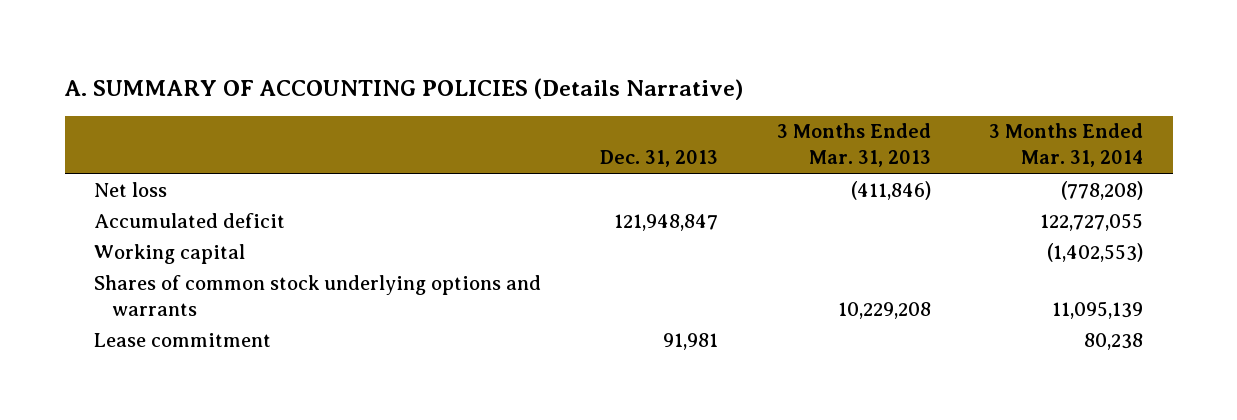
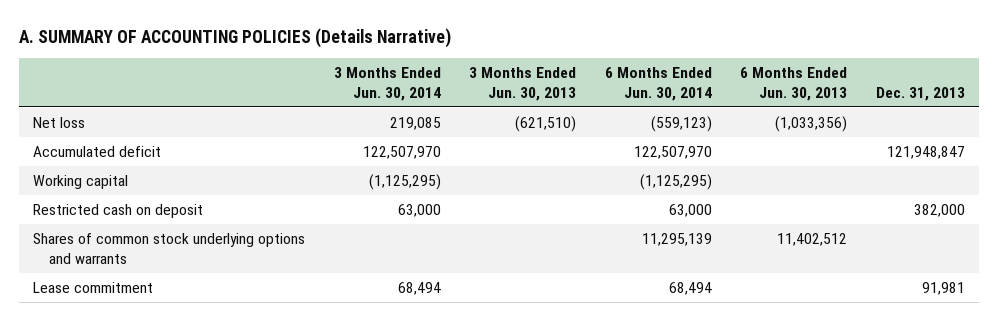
- | Dec. 31, 2013 | 3 Months Ended Mar. 31, 2013 | 3 Months Ended Mar. 31, 2014
+ | 3 Months Ended Jun. 30, 2014 | 3 Months Ended Jun. 30, 2013 | 6 Months Ended Jun. 30, 2014 | 6 Months Ended Jun. 30, 2013 | Dec. 31, 2013
+ Restricted cash on deposit | 63,000 | | 63,000 | | 382,000

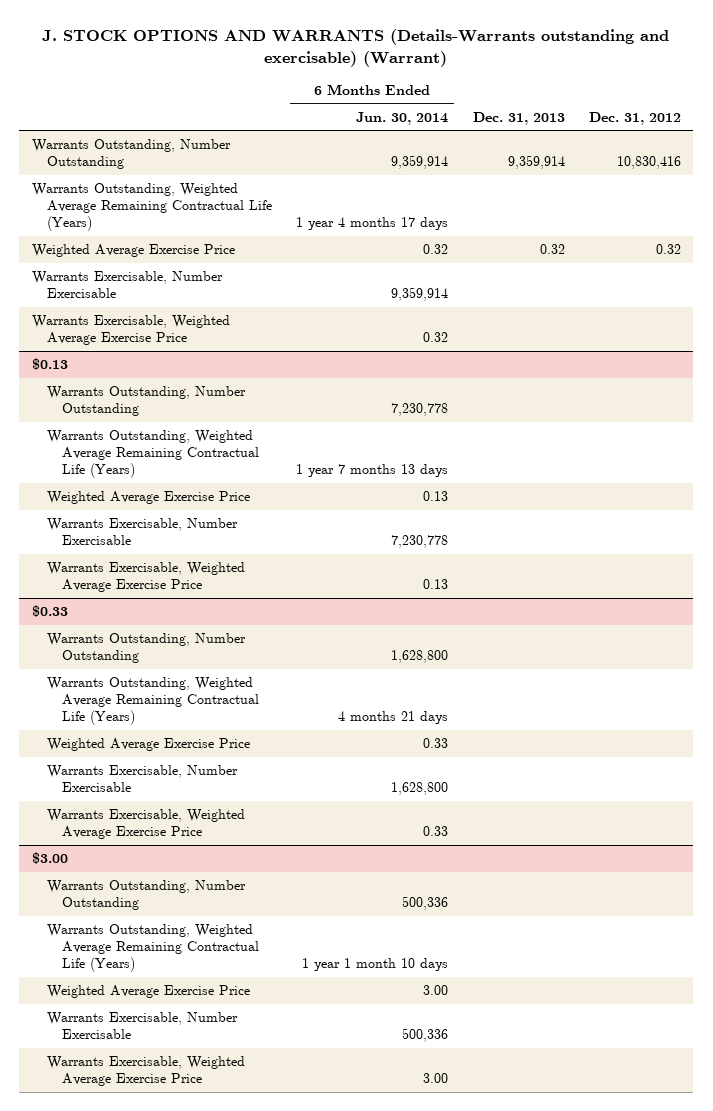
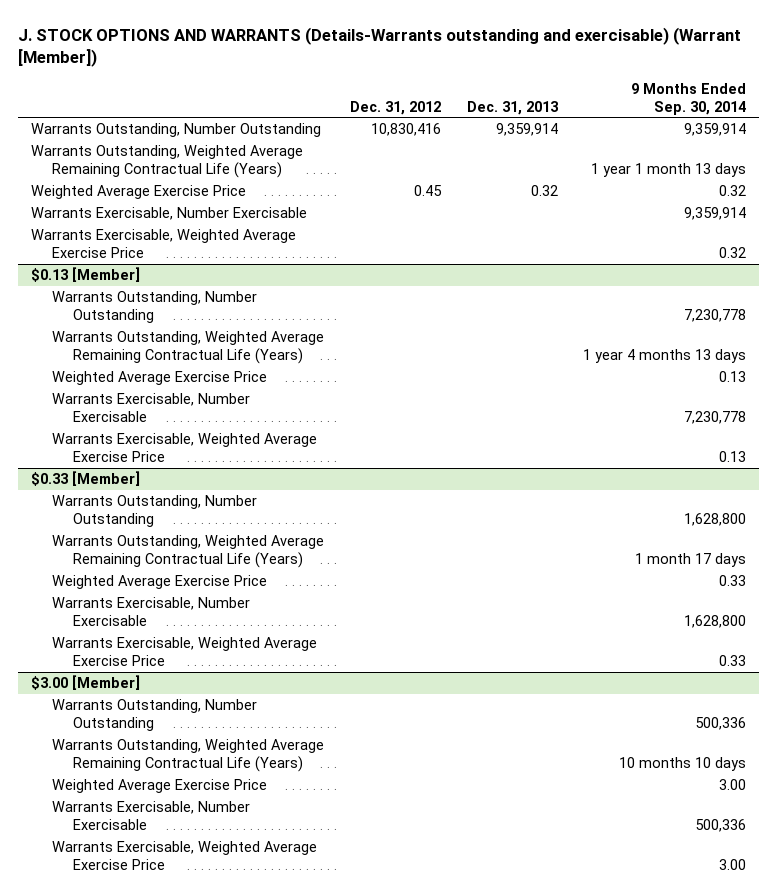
- J. STOCK OPTIONS AND WARRANTS (Details-Warrants outstanding and exercisable) (Warrant)
+ J. STOCK OPTIONS AND WARRANTS (Details-Warrants outstanding and exercisable) (Warrant [Member])
- | 6 Months Ended Jun. 30, 2014 | Dec. 31, 2013 | Dec. 31, 2012
+ | Dec. 31, 2012 | Dec. 31, 2013 | 9 Months Ended Sep. 30, 2014
- Weighted Average Exercise Price | 0.32 | 0.32 | 0.32
+ Weighted Average Exercise Price | 0.45 | 0.32 | 0.32
- $0.13
+ $0.13 [Member]
- $0.33
+ $0.33 [Member]
- $3.00
+ $3.00 [Member]

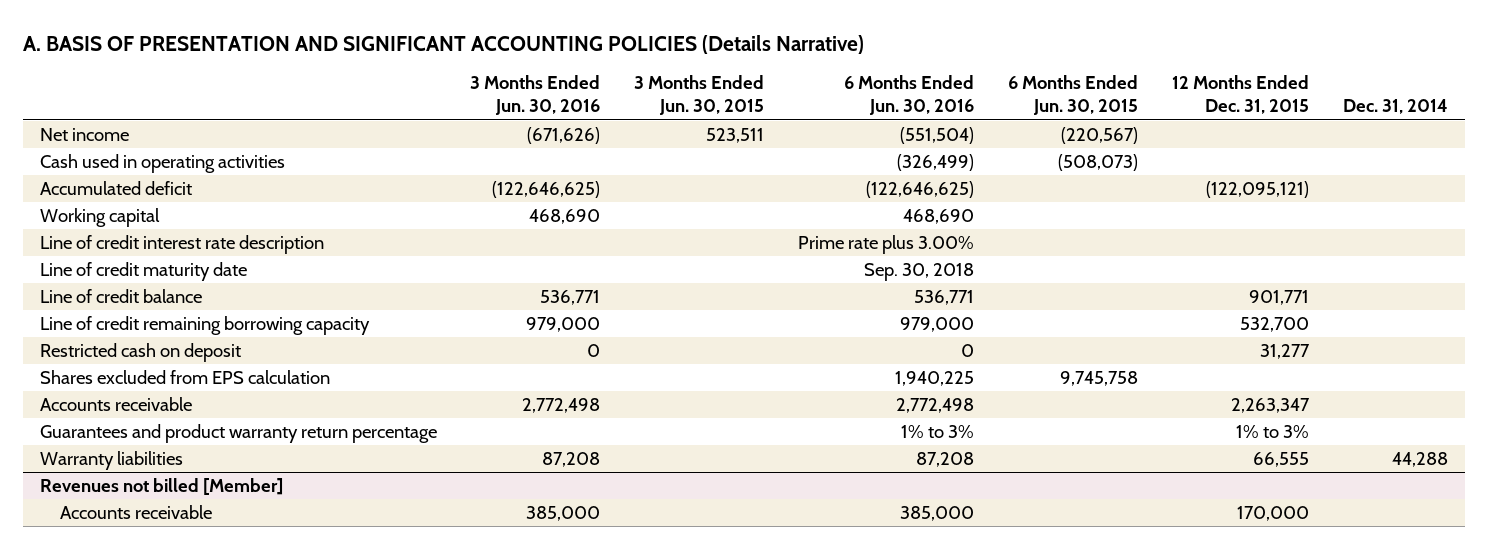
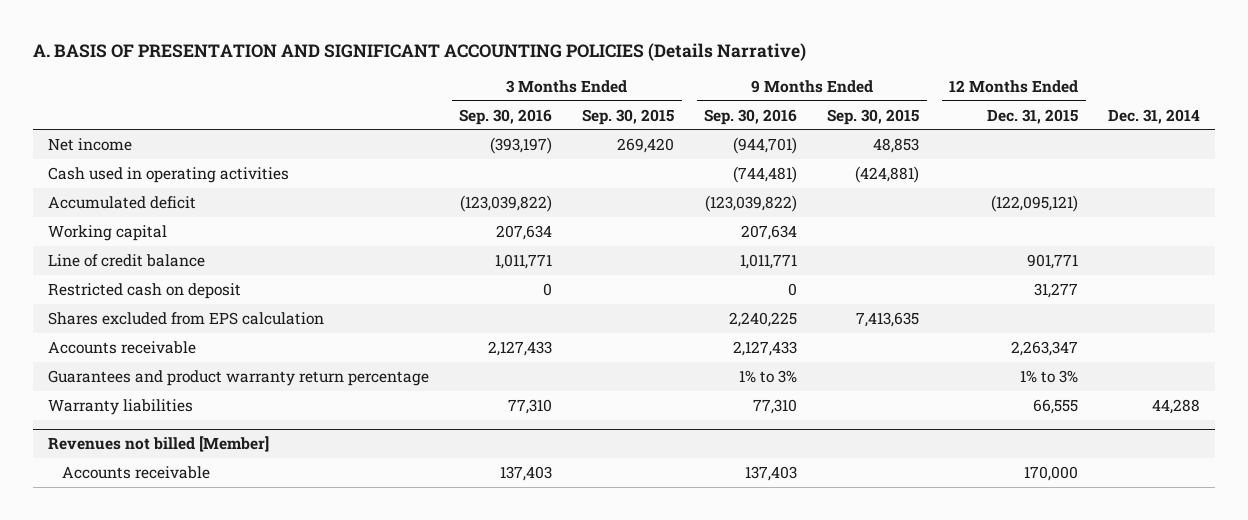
- | 3 Months Ended Jun. 30, 2016 | 3 Months Ended Jun. 30, 2015 | 6 Months Ended Jun. 30, 2016 | 6 Months Ended Jun. 30, 2015 | 12 Months Ended Dec. 31, 2015 | Dec. 31, 2014
+ | 3 Months Ended Sep. 30, 2016 | 3 Months Ended Sep. 30, 2015 | 9 Months Ended Sep. 30, 2016 | 9 Months Ended Sep. 30, 2015 | 12 Months Ended Dec. 31, 2015 | Dec. 31, 2014
- Line of credit interest rate description | | | Prime rate plus 3.00% | | |
- Line of credit maturity date | | | Sep. 30, 2018 | | |
- Line of credit remaining borrowing capacity | 979,000 | | 979,000 | | 532,700 |

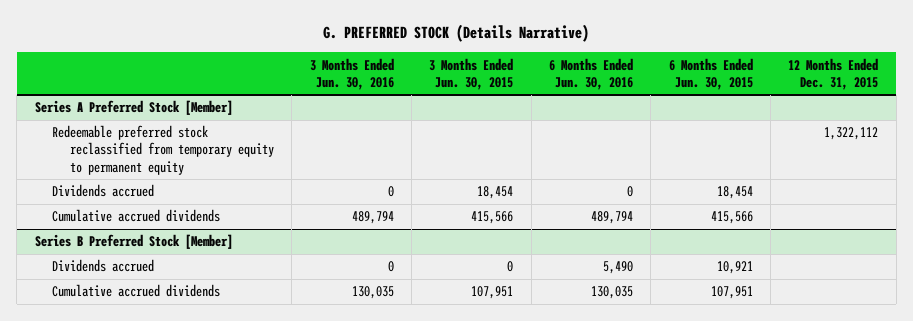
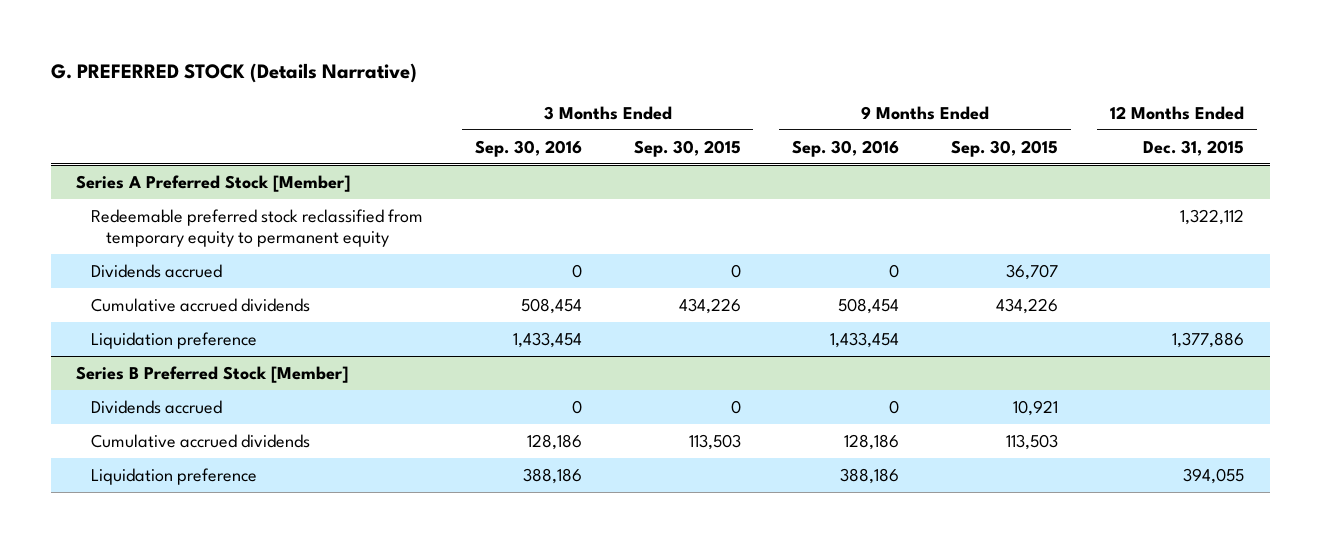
- | 3 Months Ended Jun. 30, 2016 | 3 Months Ended Jun. 30, 2015 | 6 Months Ended Jun. 30, 2016 | 6 Months Ended Jun. 30, 2015 | 12 Months Ended Dec. 31, 2015
+ | 3 Months Ended Sep. 30, 2016 | 3 Months Ended Sep. 30, 2015 | 9 Months Ended Sep. 30, 2016 | 9 Months Ended Sep. 30, 2015 | 12 Months Ended Dec. 31, 2015
@ Series A Preferred Stock [Member]
+ Liquidation preference | 1,433,454 | | 1,433,454 | | 1,377,886
@ Series B Preferred Stock [Member]
+ Liquidation preference | 388,186 | | 388,186 | | 394,055

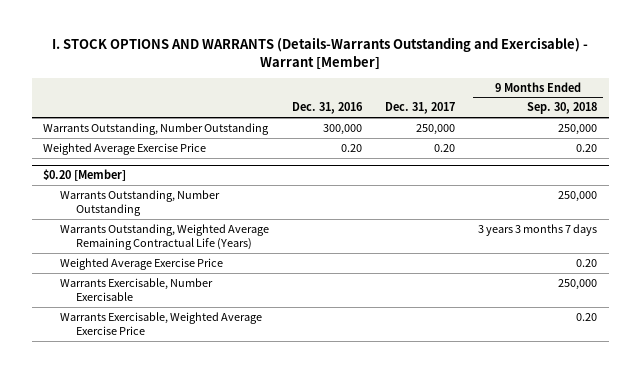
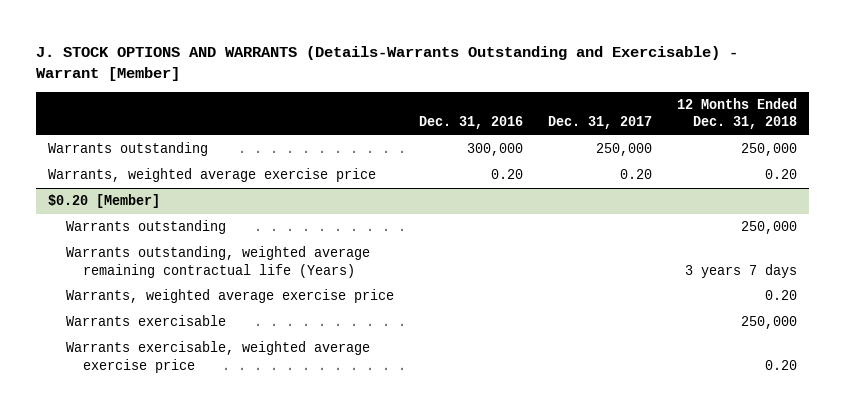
- I. STOCK OPTIONS AND WARRANTS (Details-Warrants Outstanding and Exercisable) - Warrant [Member]
+ J. STOCK OPTIONS AND WARRANTS (Details-Warrants Outstanding and Exercisable) - Warrant [Member]
- | Dec. 31, 2016 | Dec. 31, 2017 | 9 Months Ended Sep. 30, 2018
+ | Dec. 31, 2016 | Dec. 31, 2017 | 12 Months Ended Dec. 31, 2018
- Warrants Outstanding, Number Outstanding | 300,000 | 250,000 | 250,000
- Weighted Average Exercise Price | 0.20 | 0.20 | 0.20
+ Warrants outstanding | 300,000 | 250,000 | 250,000
+ Warrants, weighted average exercise price | 0.20 | 0.20 | 0.20
@ $0.20 [Member]
- Warrants Outstanding, Number Outstanding | | | 250,000
- Warrants Outstanding, Weighted Average Remaining Contractual Life (Years) | | | 3 years 3 months 7 days
- Weighted Average Exercise Price | | | 0.20
- Warrants Exercisable, Number Exercisable | | | 250,000
- Warrants Exercisable, Weighted Average Exercise Price | | | 0.20
+ Warrants outstanding | | | 250,000
+ Warrants outstanding, weighted average remaining contractual life (Years) | | | 3 years 7 days
+ Warrants, weighted average exercise price | | | 0.20
+ Warrants exercisable | | | 250,000
+ Warrants exercisable, weighted average exercise price | | | 0.20

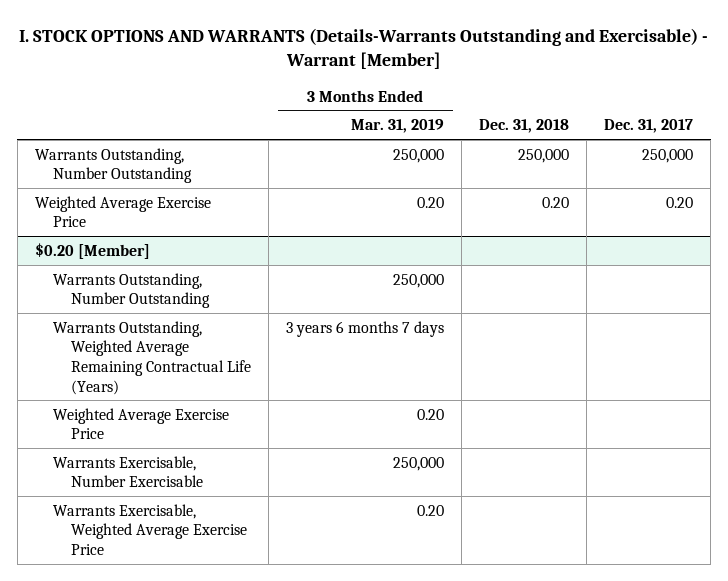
- J. STOCK OPTIONS AND WARRANTS (Details-Warrants Outstanding and Exercisable) - Warrant [Member]
+ I. STOCK OPTIONS AND WARRANTS (Details-Warrants Outstanding and Exercisable) - Warrant [Member]
- | Dec. 31, 2016 | Dec. 31, 2017 | 12 Months Ended Dec. 31, 2018
+ | 3 Months Ended Mar. 31, 2019 | Dec. 31, 2018 | Dec. 31, 2017
- Warrants outstanding | 300,000 | 250,000 | 250,000
- Warrants, weighted average exercise price | 0.20 | 0.20 | 0.20
+ Warrants Outstanding, Number Outstanding | 250,000 | 250,000 | 250,000
+ Weighted Average Exercise Price | 0.20 | 0.20 | 0.20
@ $0.20 [Member]
- Warrants outstanding | | | 250,000
- Warrants outstanding, weighted average remaining contractual life (Years) | | | 3 years 7 days
- Warrants, weighted average exercise price | | | 0.20
- Warrants exercisable | | | 250,000
- Warrants exercisable, weighted average exercise price | | | 0.20
+ Warrants Outstanding, Number Outstanding | 250,000 | |
+ Warrants Outstanding, Weighted Average Remaining Contractual Life (Years) | 3 years 6 months 7 days | |
+ Weighted Average Exercise Price | 0.20 | |
+ Warrants Exercisable, Number Exercisable | 250,000 | |
+ Warrants Exercisable, Weighted Average Exercise Price | 0.20 | |

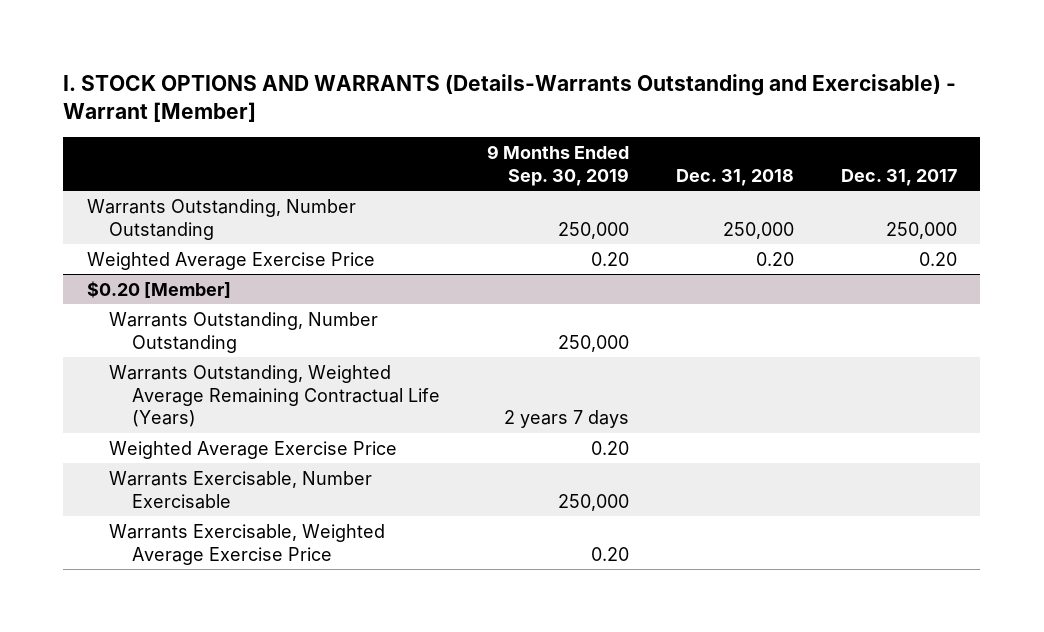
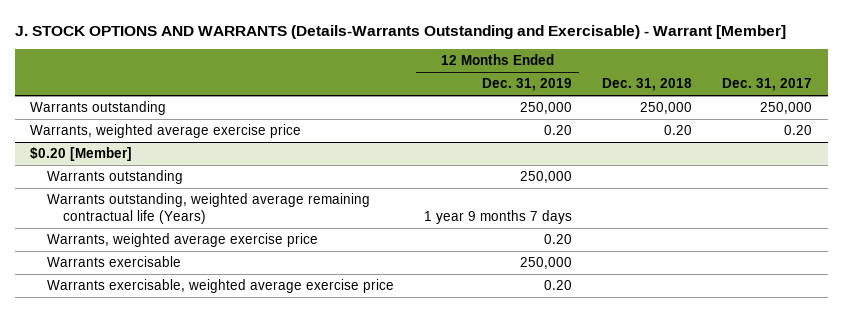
- I. STOCK OPTIONS AND WARRANTS (Details-Warrants Outstanding and Exercisable) - Warrant [Member]
+ J. STOCK OPTIONS AND WARRANTS (Details-Warrants Outstanding and Exercisable) - Warrant [Member]
- | 9 Months Ended Sep. 30, 2019 | Dec. 31, 2018 | Dec. 31, 2017
+ | 12 Months Ended Dec. 31, 2019 | Dec. 31, 2018 | Dec. 31, 2017
- Warrants Outstanding, Number Outstanding | 250,000 | 250,000 | 250,000
- Weighted Average Exercise Price | 0.20 | 0.20 | 0.20
+ Warrants outstanding | 250,000 | 250,000 | 250,000
+ Warrants, weighted average exercise price | 0.20 | 0.20 | 0.20
@ $0.20 [Member]
- Warrants Outstanding, Number Outstanding | 250,000 | |
- Warrants Outstanding, Weighted Average Remaining Contractual Life (Years) | 2 years 7 days | |
- Weighted Average Exercise Price | 0.20 | |
- Warrants Exercisable, Number Exercisable | 250,000 | |
- Warrants Exercisable, Weighted Average Exercise Price | 0.20 | |
+ Warrants outstanding | 250,000 | |
+ Warrants outstanding, weighted average remaining contractual life (Years) | 1 year 9 months 7 days | |
+ Warrants, weighted average exercise price | 0.20 | |
+ Warrants exercisable | 250,000 | |
+ Warrants exercisable, weighted average exercise price | 0.20 | |

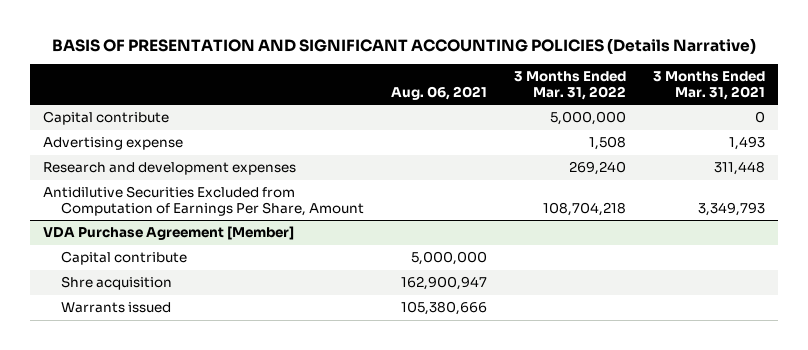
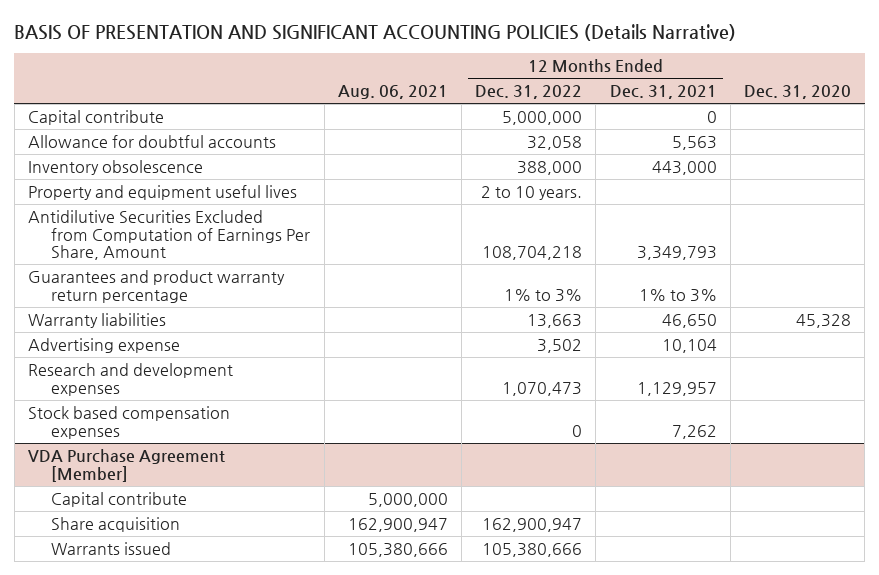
- | Aug. 06, 2021 | 3 Months Ended Mar. 31, 2022 | 3 Months Ended Mar. 31, 2021
+ | Aug. 06, 2021 | 12 Months Ended Dec. 31, 2022 | 12 Months Ended Dec. 31, 2021 | Dec. 31, 2020
+ Allowance for doubtful accounts | | 32,058 | 5,563 |
+ Inventory obsolescence | | 388,000 | 443,000 |
+ Property and equipment useful lives | | 2 to 10 years. | |
moved up: Antidilutive Securities Excluded from Computation of Earnings Per Share, Amount | | 108,704,218 | 3,349,793 |
+ Guarantees and product warranty return percentage | | 1% to 3% | 1% to 3% |
+ Warranty liabilities | | 13,663 | 46,650 | 45,328
+ Stock based compensation expenses | | 0 | 7,262 |
@ VDA Purchase Agreement [Member]
- Shre acquisition | 162,900,947 | |
+ Share acquisition | 162,900,947 | 162,900,947 | |

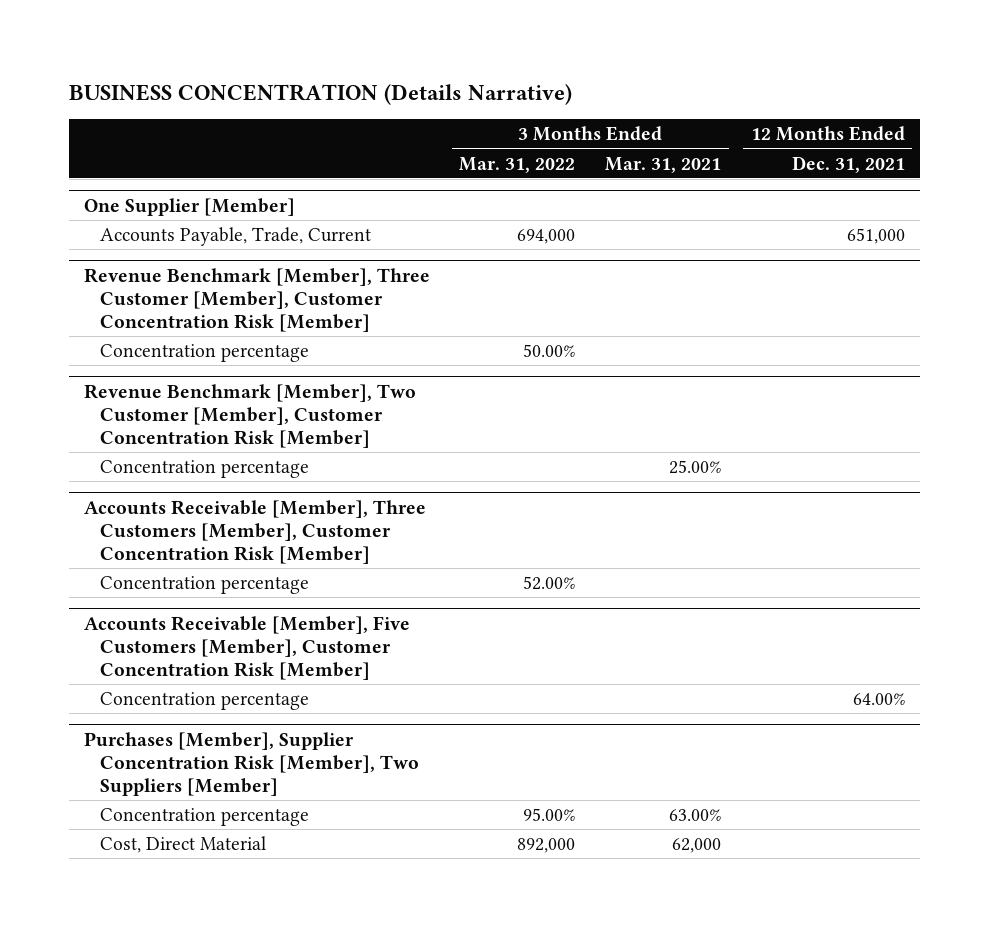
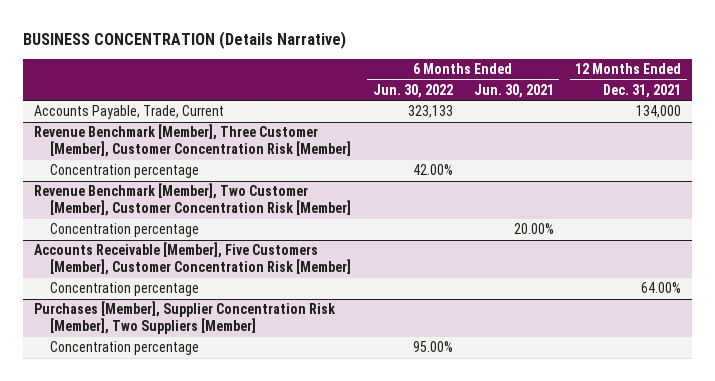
- | 3 Months Ended Mar. 31, 2022 | 3 Months Ended Mar. 31, 2021 | 12 Months Ended Dec. 31, 2021
+ | 6 Months Ended Jun. 30, 2022 | 6 Months Ended Jun. 30, 2021 | 12 Months Ended Dec. 31, 2021
- One Supplier [Member]
- Accounts Payable, Trade, Current | 694,000 | | 651,000
+ Accounts Payable, Trade, Current | 323,133 | | 134,000
- Accounts Receivable [Member], Three Customers [Member], Customer Concentration Risk [Member]
- Concentration percentage | 52.00% | |
@ Purchases [Member], Supplier Concentration Risk [Member], Two Suppliers [Member]
- Cost, Direct Material | 892,000 | 62,000 |

